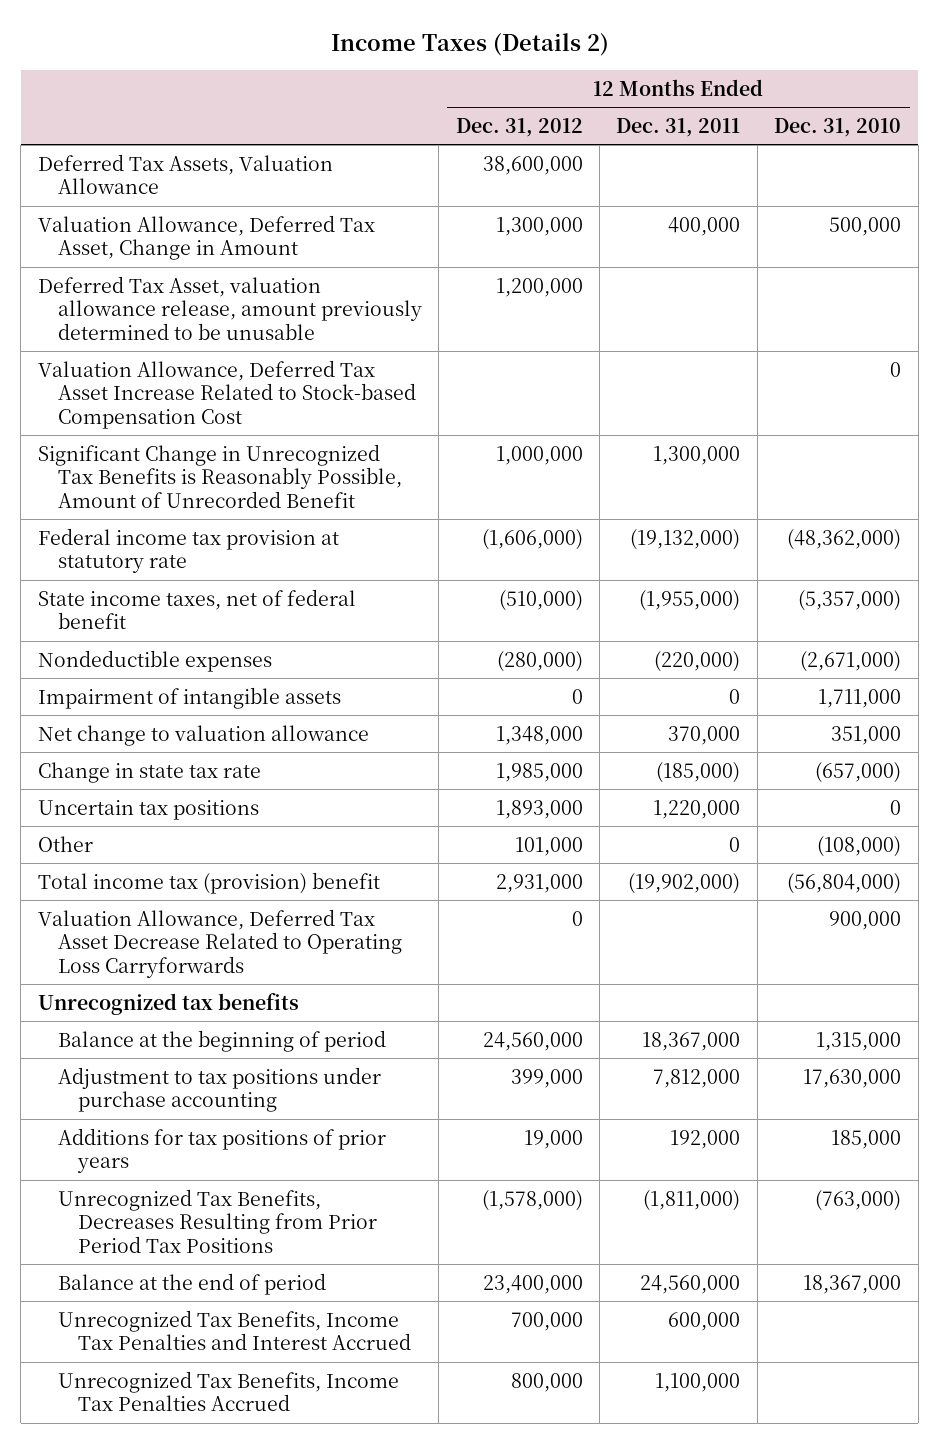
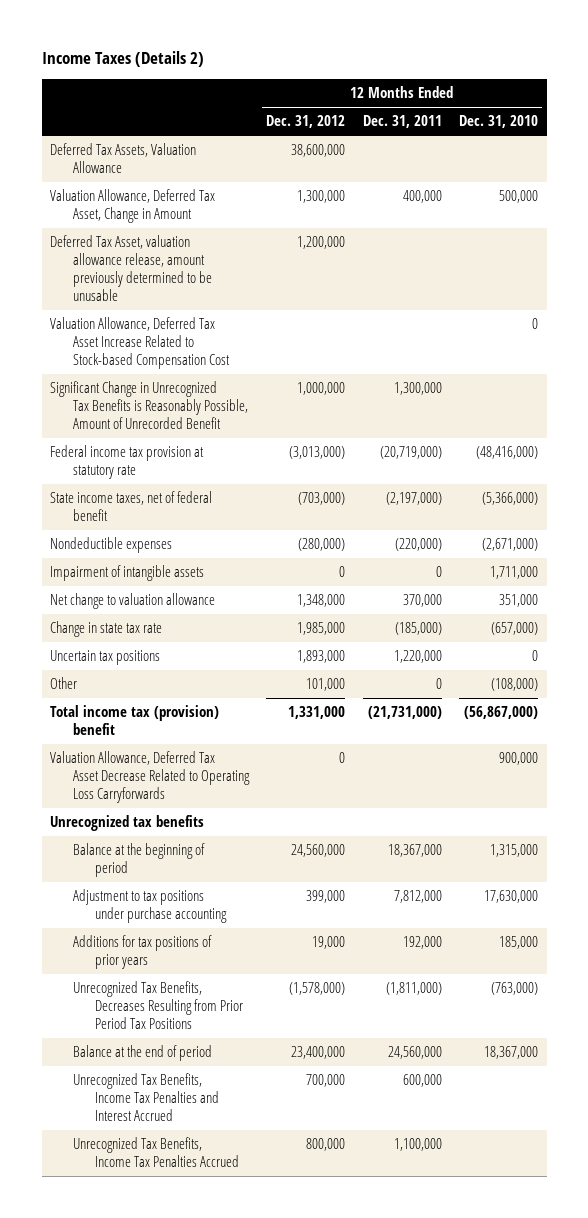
- Federal income tax provision at statutory rate | (1,606,000) | (19,132,000) | (48,362,000)
- State income taxes, net of federal benefit | (510,000) | (1,955,000) | (5,357,000)
+ Federal income tax provision at statutory rate | (3,013,000) | (20,719,000) | (48,416,000)
+ State income taxes, net of federal benefit | (703,000) | (2,197,000) | (5,366,000)
- Total income tax (provision) benefit | 2,931,000 | (19,902,000) | (56,804,000)
+ Total income tax (provision) benefit | 1,331,000 | (21,731,000) | (56,867,000)

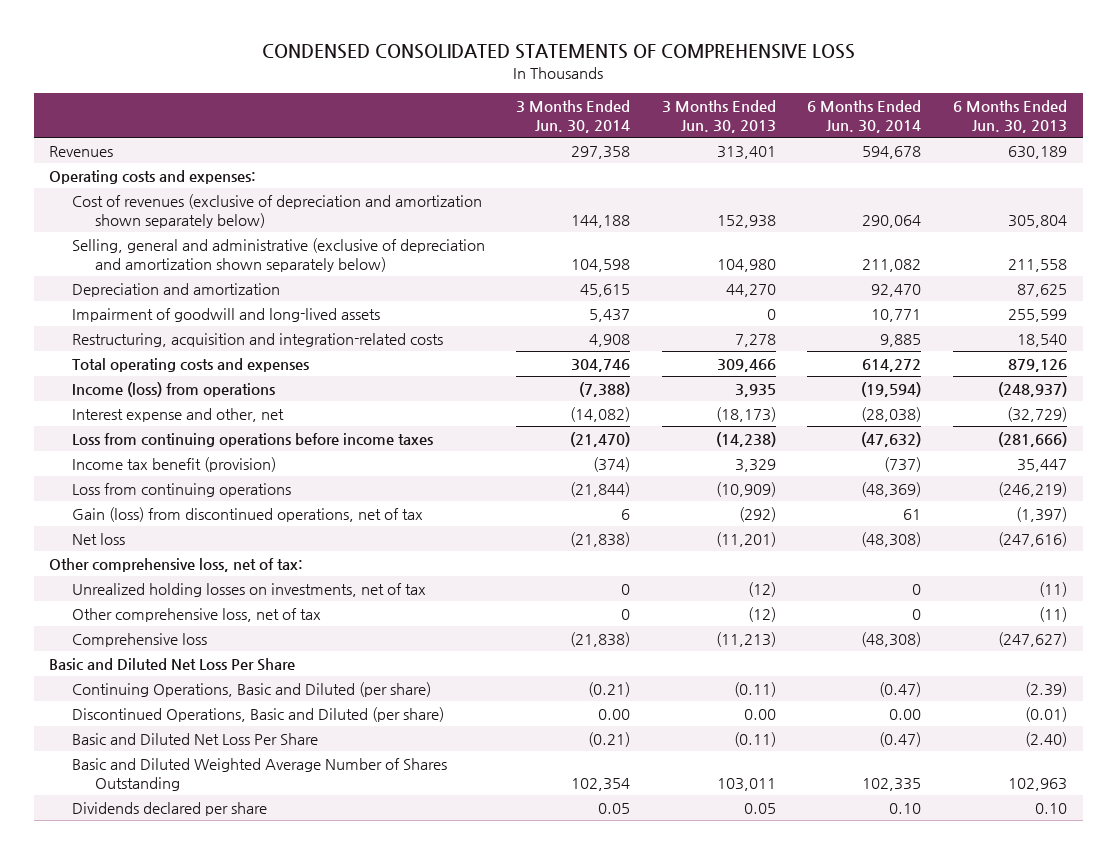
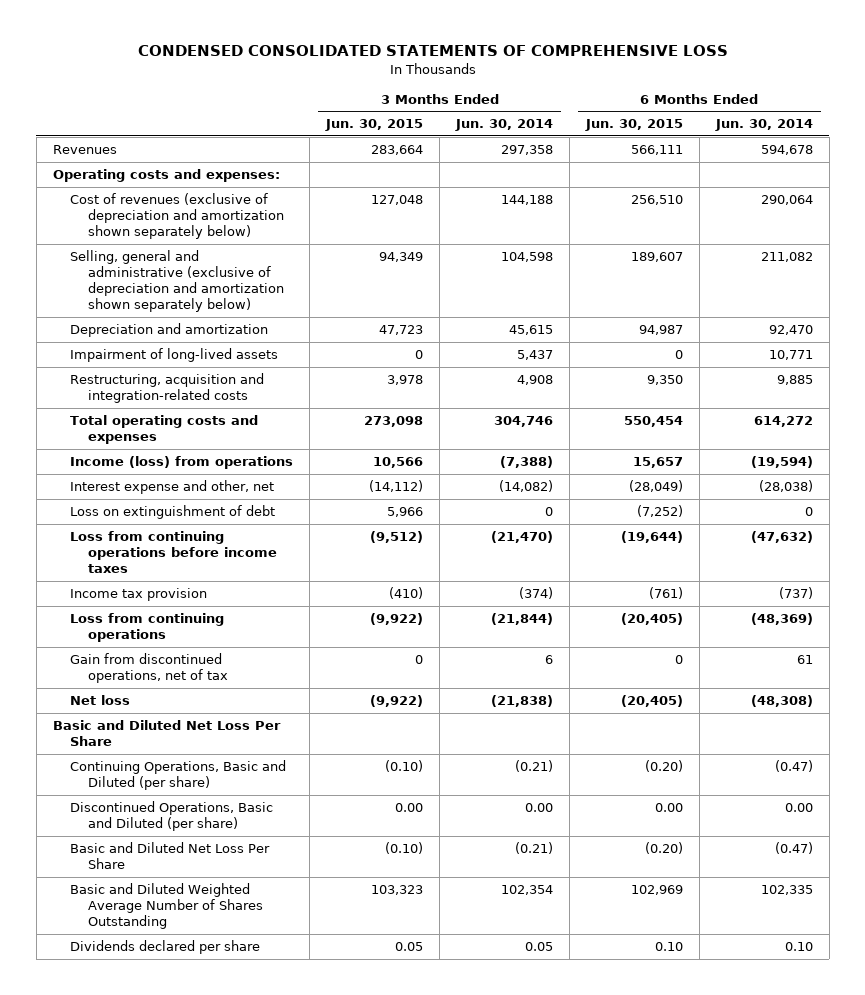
- | 3 Months Ended Jun. 30, 2014 | 3 Months Ended Jun. 30, 2013 | 6 Months Ended Jun. 30, 2014 | 6 Months Ended Jun. 30, 2013
+ | 3 Months Ended Jun. 30, 2015 | 3 Months Ended Jun. 30, 2014 | 6 Months Ended Jun. 30, 2015 | 6 Months Ended Jun. 30, 2014
- Impairment of goodwill and long-lived assets | 5,437 | 0 | 10,771 | 255,599
+ Impairment of long-lived assets | 0 | 5,437 | 0 | 10,771
+ Loss on extinguishment of debt | 5,966 | 0 | (7,252) | 0
- Income tax benefit (provision) | (374) | 3,329 | (737) | 35,447
+ Income tax provision | (410) | (374) | (761) | (737)
- Gain (loss) from discontinued operations, net of tax | 6 | (292) | 61 | (1,397)
+ Gain from discontinued operations, net of tax | 0 | 6 | 0 | 61
- Other comprehensive loss, net of tax:
- Unrealized holding losses on investments, net of tax | 0 | (12) | 0 | (11)
- Other comprehensive loss, net of tax | 0 | (12) | 0 | (11)
- Comprehensive loss | (21,838) | (11,213) | (48,308) | (247,627)

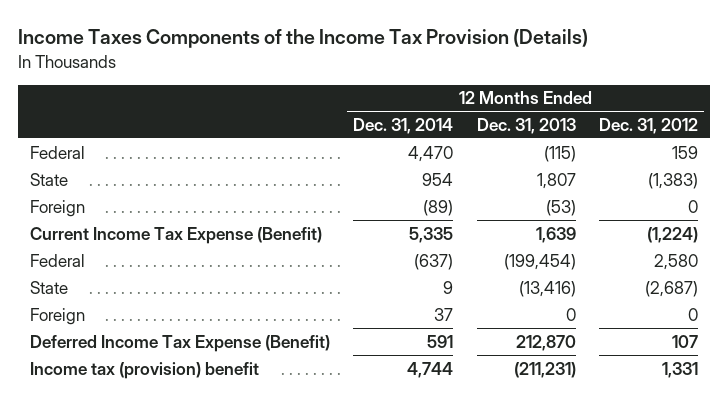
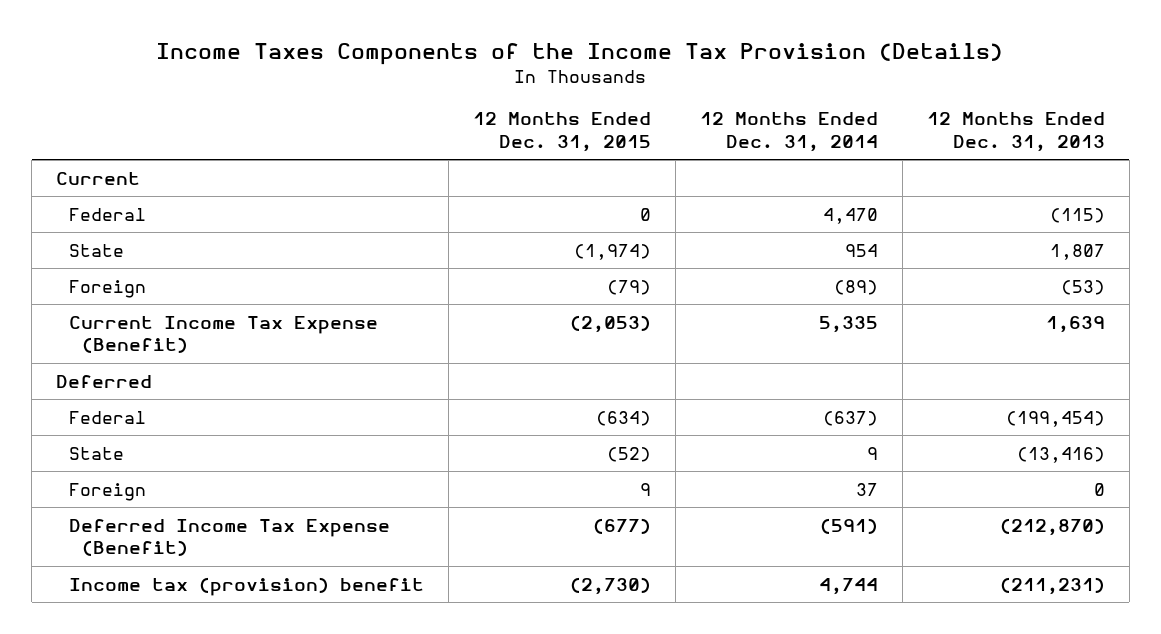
- | 12 Months Ended Dec. 31, 2014 | 12 Months Ended Dec. 31, 2013 | 12 Months Ended Dec. 31, 2012
+ | 12 Months Ended Dec. 31, 2015 | 12 Months Ended Dec. 31, 2014 | 12 Months Ended Dec. 31, 2013
+ Current
+ Deferred
- Deferred Income Tax Expense (Benefit) | 591 | 212,870 | 107
+ Deferred Income Tax Expense (Benefit) | (677) | (591) | (212,870)

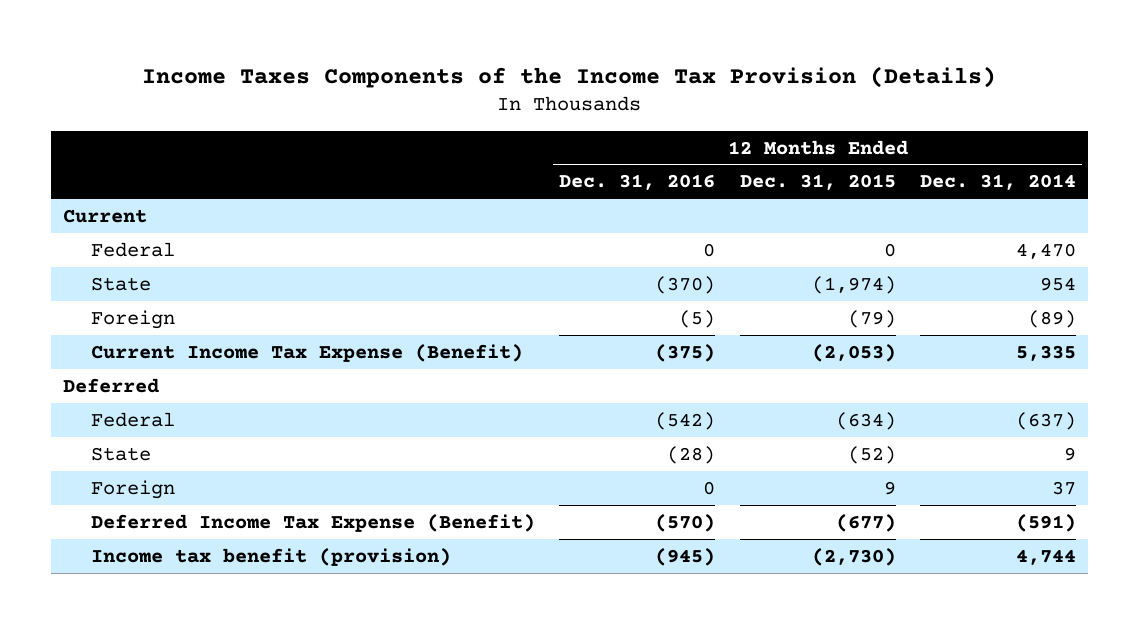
- | 12 Months Ended Dec. 31, 2015 | 12 Months Ended Dec. 31, 2014 | 12 Months Ended Dec. 31, 2013
+ | 12 Months Ended Dec. 31, 2016 | 12 Months Ended Dec. 31, 2015 | 12 Months Ended Dec. 31, 2014
- Income tax (provision) benefit | (2,730) | 4,744 | (211,231)
+ Income tax benefit (provision) | (945) | (2,730) | 4,744

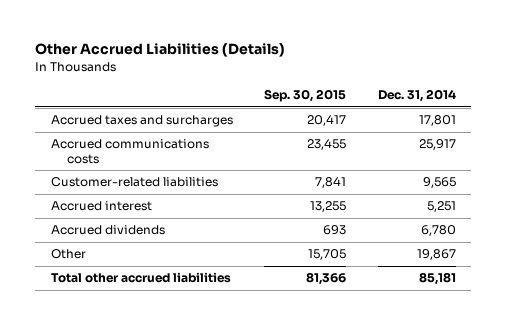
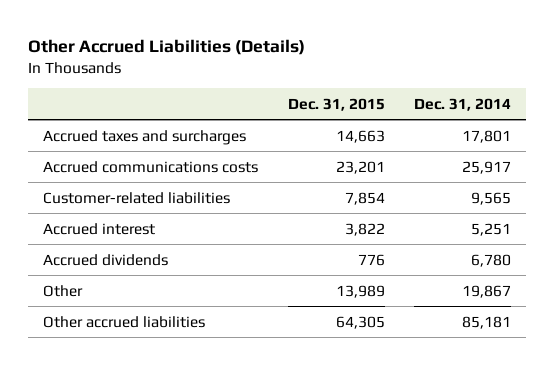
- | Sep. 30, 2015 | Dec. 31, 2014
+ | Dec. 31, 2015 | Dec. 31, 2014
- Total other accrued liabilities | 81,366 | 85,181
+ Other accrued liabilities | 64,305 | 85,181

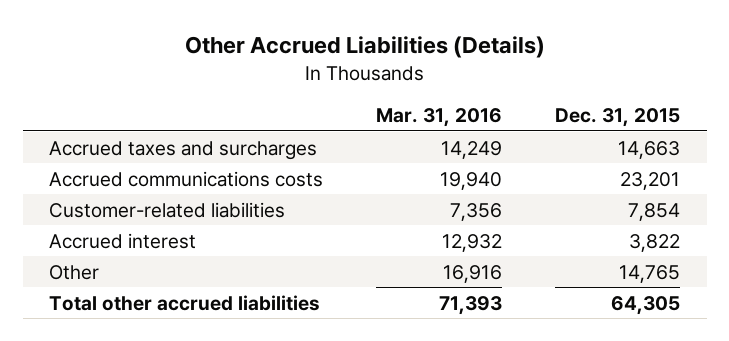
- | Dec. 31, 2015 | Dec. 31, 2014
+ | Mar. 31, 2016 | Dec. 31, 2015
- Accrued dividends | 776 | 6,780
- Other | 13,989 | 19,867
- Other accrued liabilities | 64,305 | 85,181
+ Other | 16,916 | 14,765
+ Total other accrued liabilities | 71,393 | 64,305

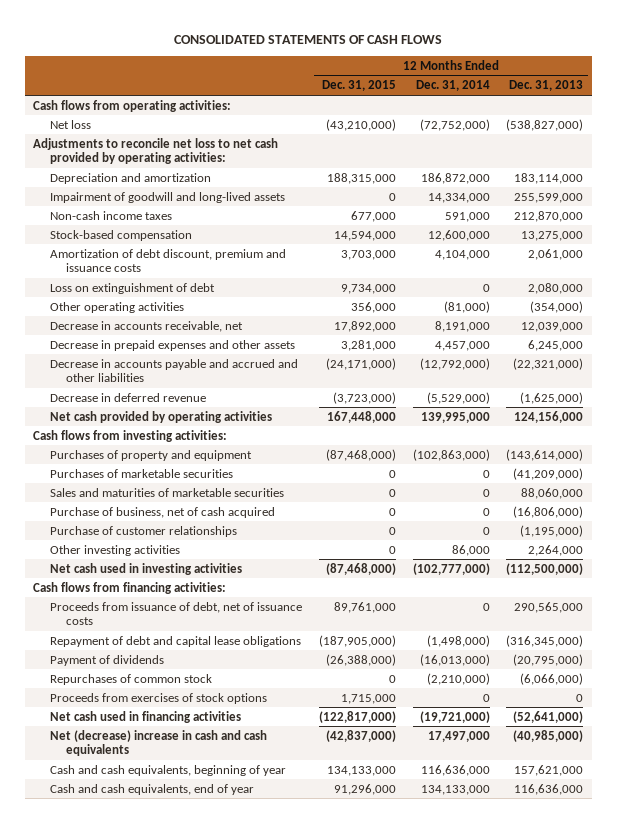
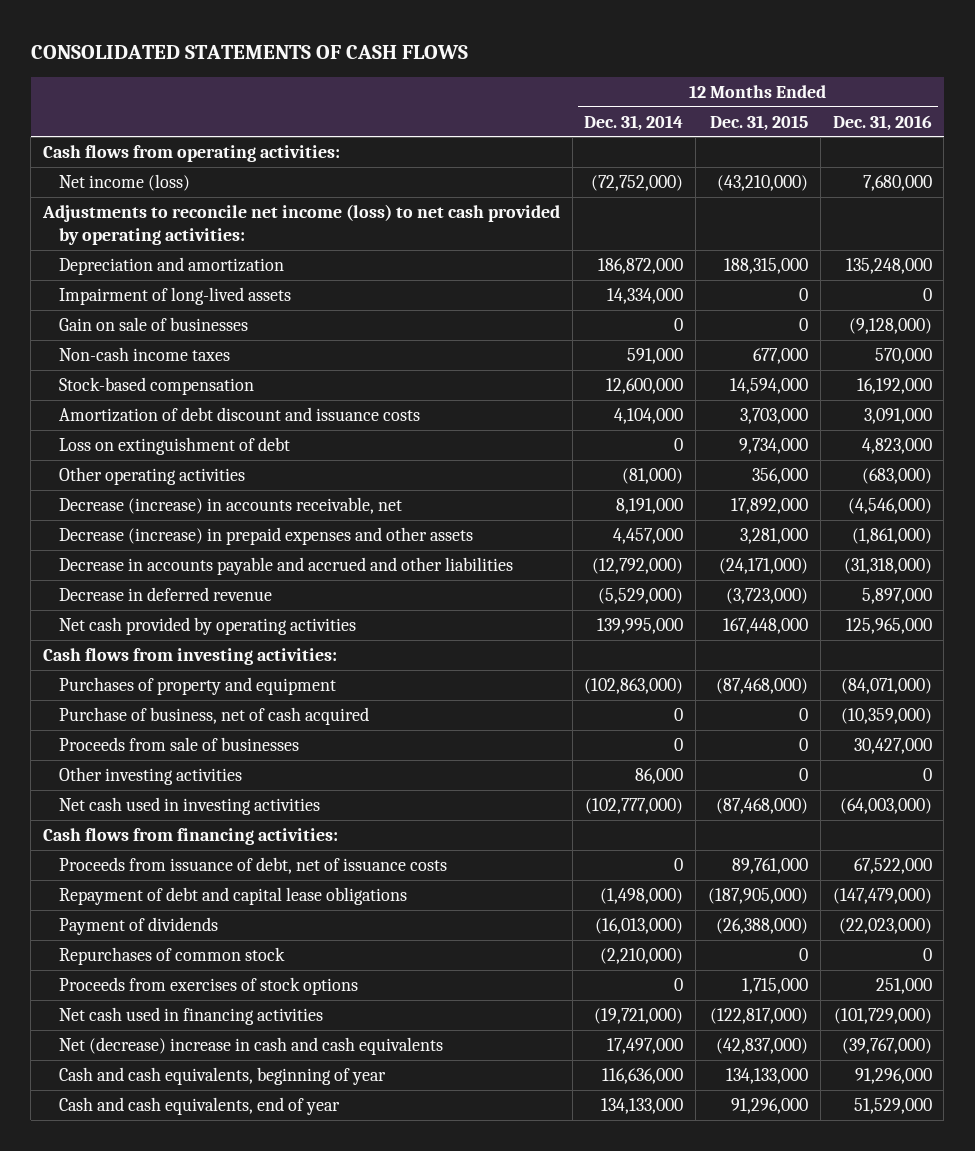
- | 12 Months Ended Dec. 31, 2015 | 12 Months Ended Dec. 31, 2014 | 12 Months Ended Dec. 31, 2013
+ | 12 Months Ended Dec. 31, 2014 | 12 Months Ended Dec. 31, 2015 | 12 Months Ended Dec. 31, 2016
- Net loss | (43,210,000) | (72,752,000) | (538,827,000)
- Adjustments to reconcile net loss to net cash provided by operating activities:
+ Net income (loss) | (72,752,000) | (43,210,000) | 7,680,000
+ Adjustments to reconcile net income (loss) to net cash provided by operating activities:
- Impairment of goodwill and long-lived assets | 0 | 14,334,000 | 255,599,000
+ Impairment of long-lived assets | 14,334,000 | 0 | 0
+ Gain on sale of businesses | 0 | 0 | (9,128,000)
- Amortization of debt discount, premium and issuance costs | 3,703,000 | 4,104,000 | 2,061,000
+ Amortization of debt discount and issuance costs | 4,104,000 | 3,703,000 | 3,091,000
- Decrease in accounts receivable, net | 17,892,000 | 8,191,000 | 12,039,000
- Decrease in prepaid expenses and other assets | 3,281,000 | 4,457,000 | 6,245,000
+ Decrease (increase) in accounts receivable, net | 8,191,000 | 17,892,000 | (4,546,000)
+ Decrease (increase) in prepaid expenses and other assets | 4,457,000 | 3,281,000 | (1,861,000)
- Purchases of marketable securities | 0 | 0 | (41,209,000)
- Sales and maturities of marketable securities | 0 | 0 | 88,060,000
- Purchase of customer relationships | 0 | 0 | (1,195,000)
+ Proceeds from sale of businesses | 0 | 0 | 30,427,000

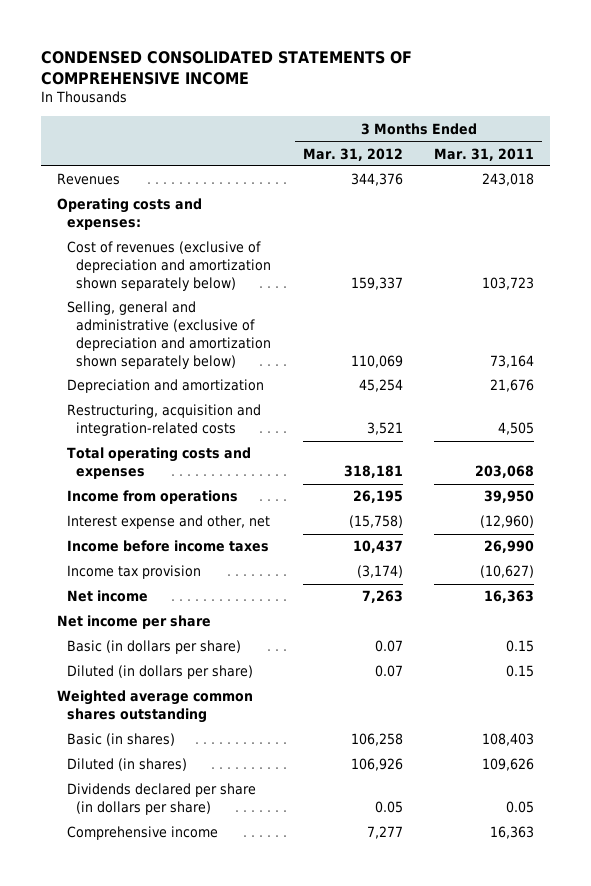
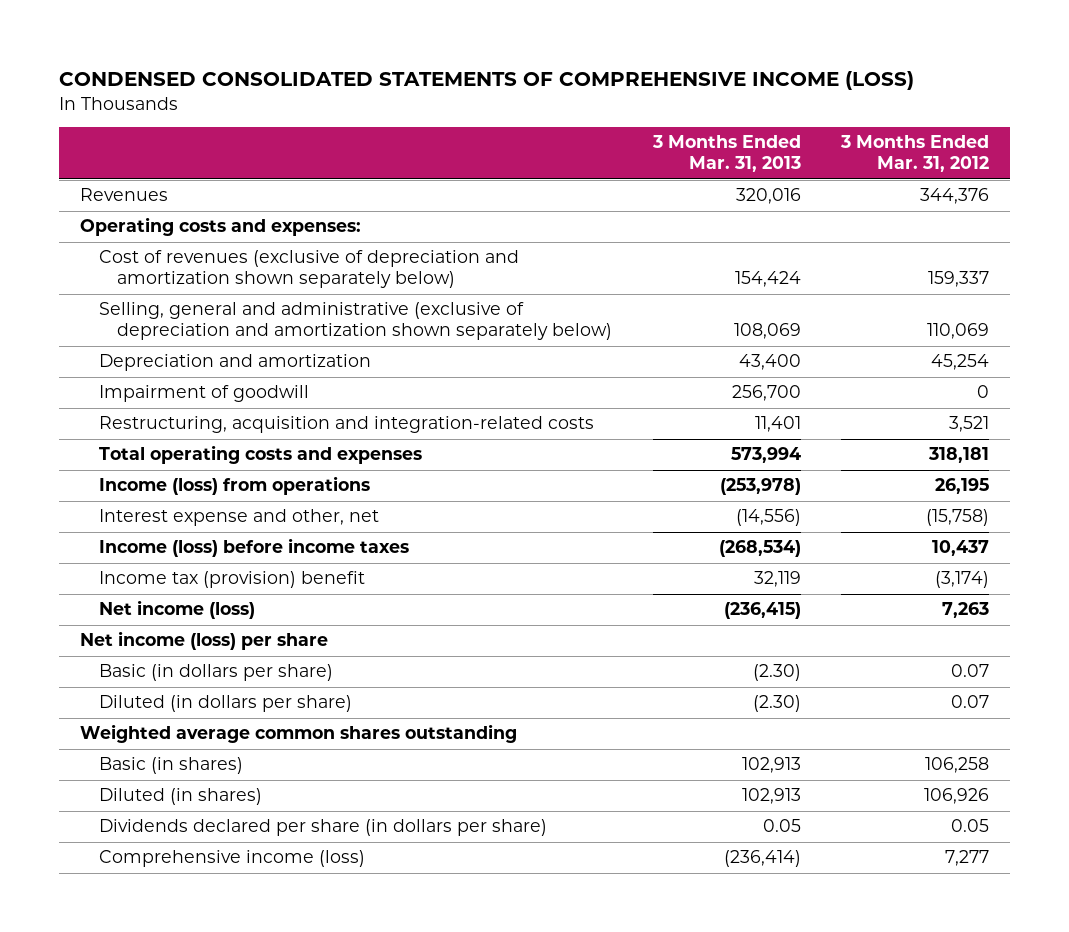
- CONDENSED CONSOLIDATED STATEMENTS OF COMPREHENSIVE INCOME
+ CONDENSED CONSOLIDATED STATEMENTS OF COMPREHENSIVE INCOME (LOSS)
- | 3 Months Ended Mar. 31, 2012 | 3 Months Ended Mar. 31, 2011
+ | 3 Months Ended Mar. 31, 2013 | 3 Months Ended Mar. 31, 2012
+ Impairment of goodwill | 256,700 | 0
- Income from operations | 26,195 | 39,950
+ Income (loss) from operations | (253,978) | 26,195
- Income before income taxes | 10,437 | 26,990
- Income tax provision | (3,174) | (10,627)
- Net income | 7,263 | 16,363
- Net income per share
+ Income (loss) before income taxes | (268,534) | 10,437
+ Income tax (provision) benefit | 32,119 | (3,174)
+ Net income (loss) | (236,415) | 7,263
+ Net income (loss) per share
- Comprehensive income | 7,277 | 16,363
+ Comprehensive income (loss) | (236,414) | 7,277

